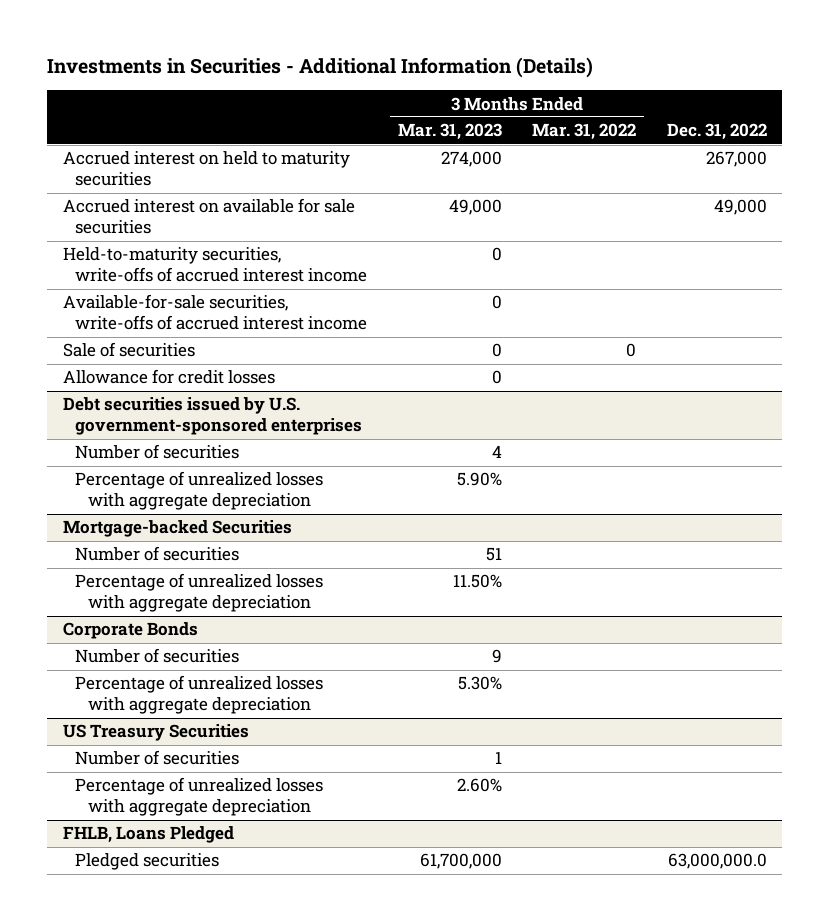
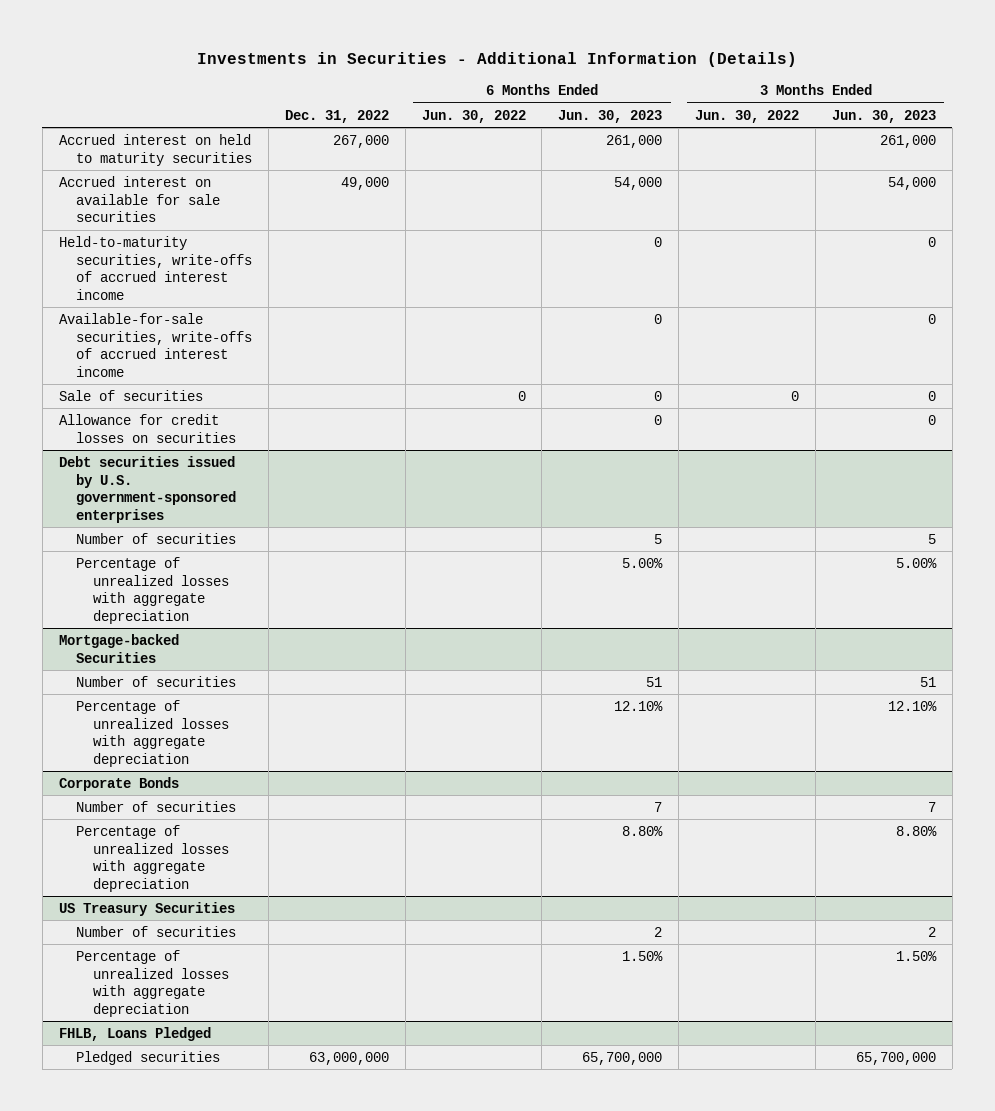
- | 3 Months Ended Mar. 31, 2023 | 3 Months Ended Mar. 31, 2022 | Dec. 31, 2022
+ | Dec. 31, 2022 | 6 Months Ended Jun. 30, 2022 | 6 Months Ended Jun. 30, 2023 | 3 Months Ended Jun. 30, 2022 | 3 Months Ended Jun. 30, 2023
- Allowance for credit losses | 0 | |
+ Allowance for credit losses on securities | | | 0 | | 0
@ FHLB, Loans Pledged
- Pledged securities | 61,700,000 | | 63,000,000.0
+ Pledged securities | 63,000,000 | | 65,700,000 | | 65,700,000

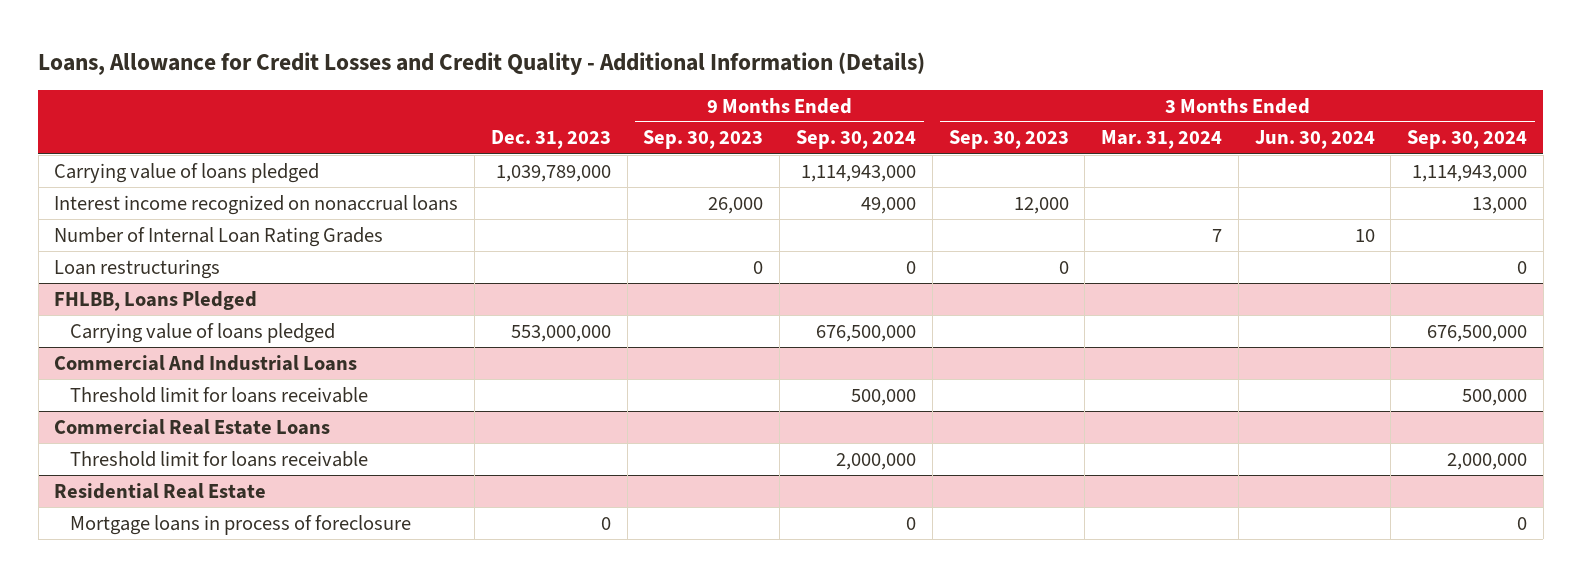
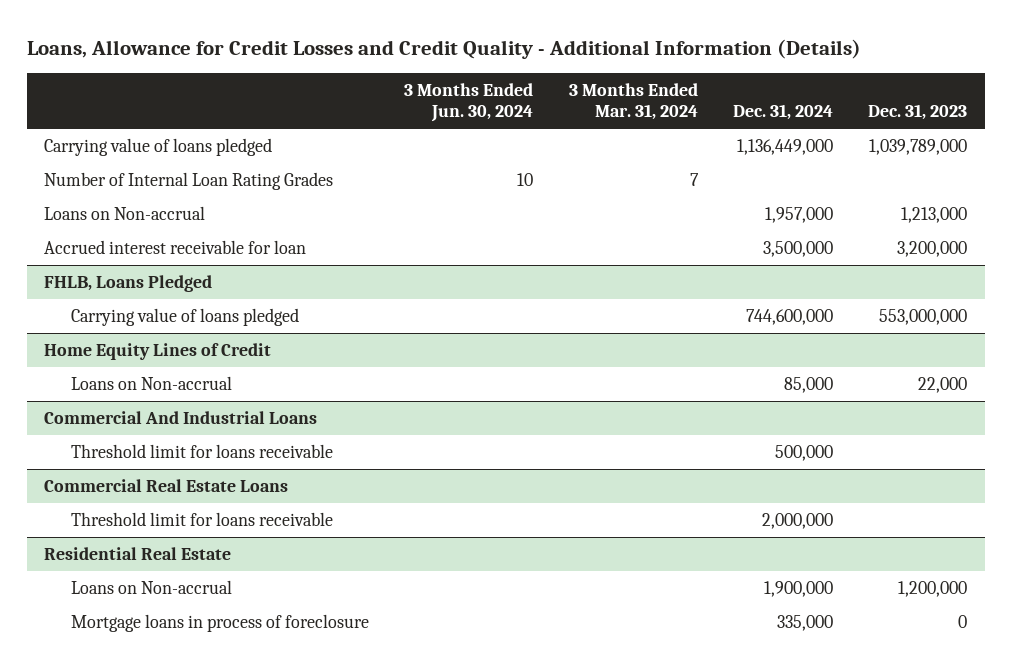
- | Dec. 31, 2023 | 9 Months Ended Sep. 30, 2023 | 9 Months Ended Sep. 30, 2024 | 3 Months Ended Sep. 30, 2023 | 3 Months Ended Mar. 31, 2024 | 3 Months Ended Jun. 30, 2024 | 3 Months Ended Sep. 30, 2024
+ | 3 Months Ended Jun. 30, 2024 | 3 Months Ended Mar. 31, 2024 | Dec. 31, 2024 | Dec. 31, 2023
- Interest income recognized on nonaccrual loans | | 26,000 | 49,000 | 12,000 | | | 13,000
- Loan restructurings | | 0 | 0 | 0 | | | 0
- FHLBB, Loans Pledged
+ Loans on Non-accrual | | | 1,957,000 | 1,213,000
+ Accrued interest receivable for loan | | | 3,500,000 | 3,200,000
+ FHLB, Loans Pledged
+ Home Equity Lines of Credit
+ Loans on Non-accrual | | | 85,000 | 22,000
@ Residential Real Estate
+ Loans on Non-accrual | | | 1,900,000 | 1,200,000

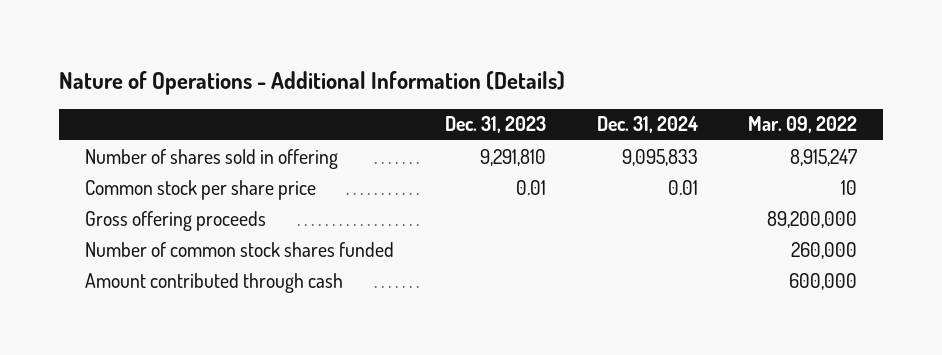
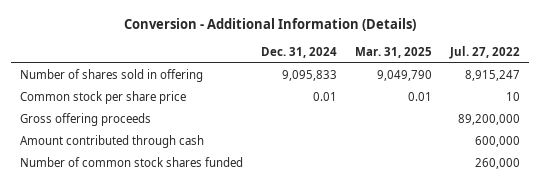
- Nature of Operations - Additional Information (Details)
+ Conversion - Additional Information (Details)
- | Dec. 31, 2023 | Dec. 31, 2024 | Mar. 09, 2022
+ | Dec. 31, 2024 | Mar. 31, 2025 | Jul. 27, 2022
moved down: Number of common stock shares funded | | | 260,000

